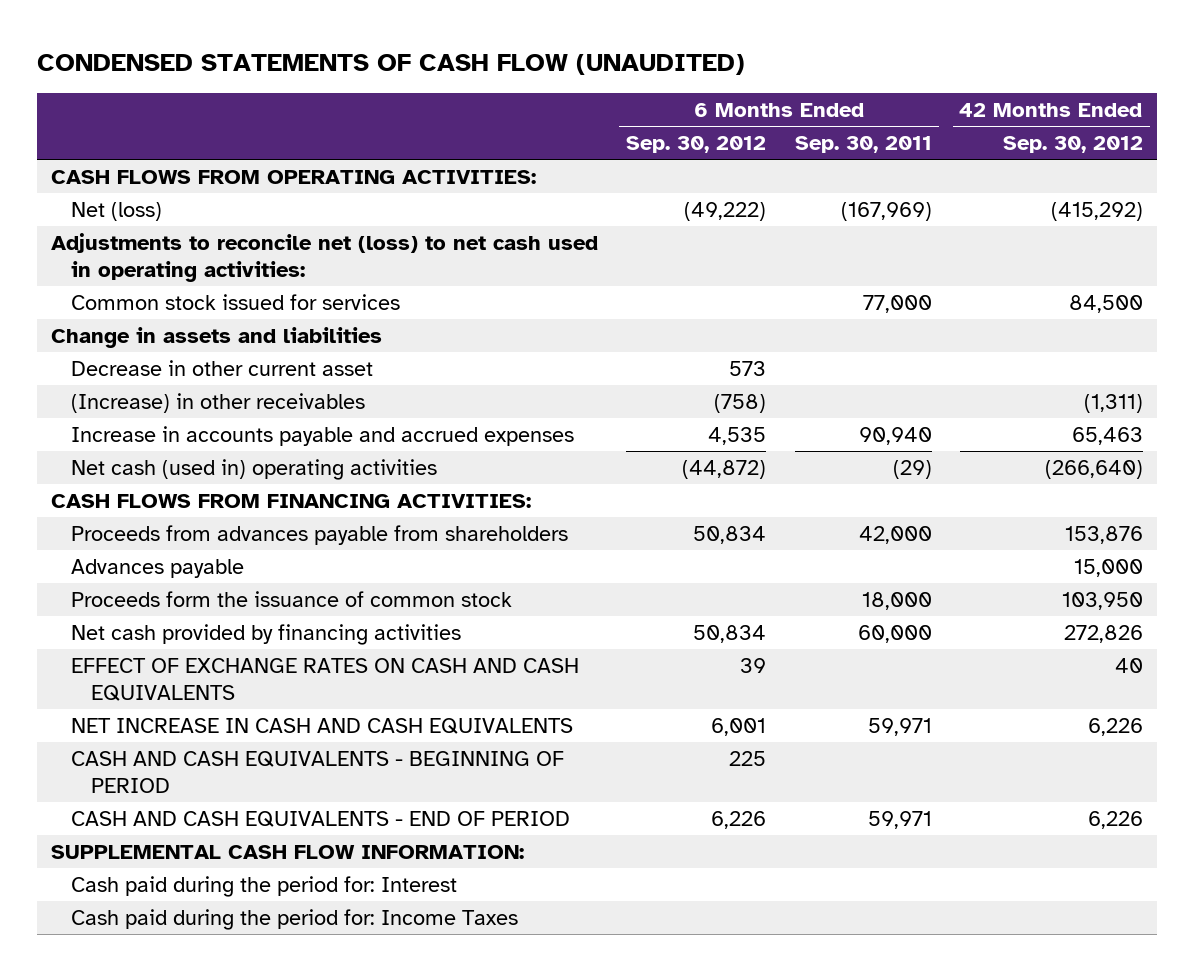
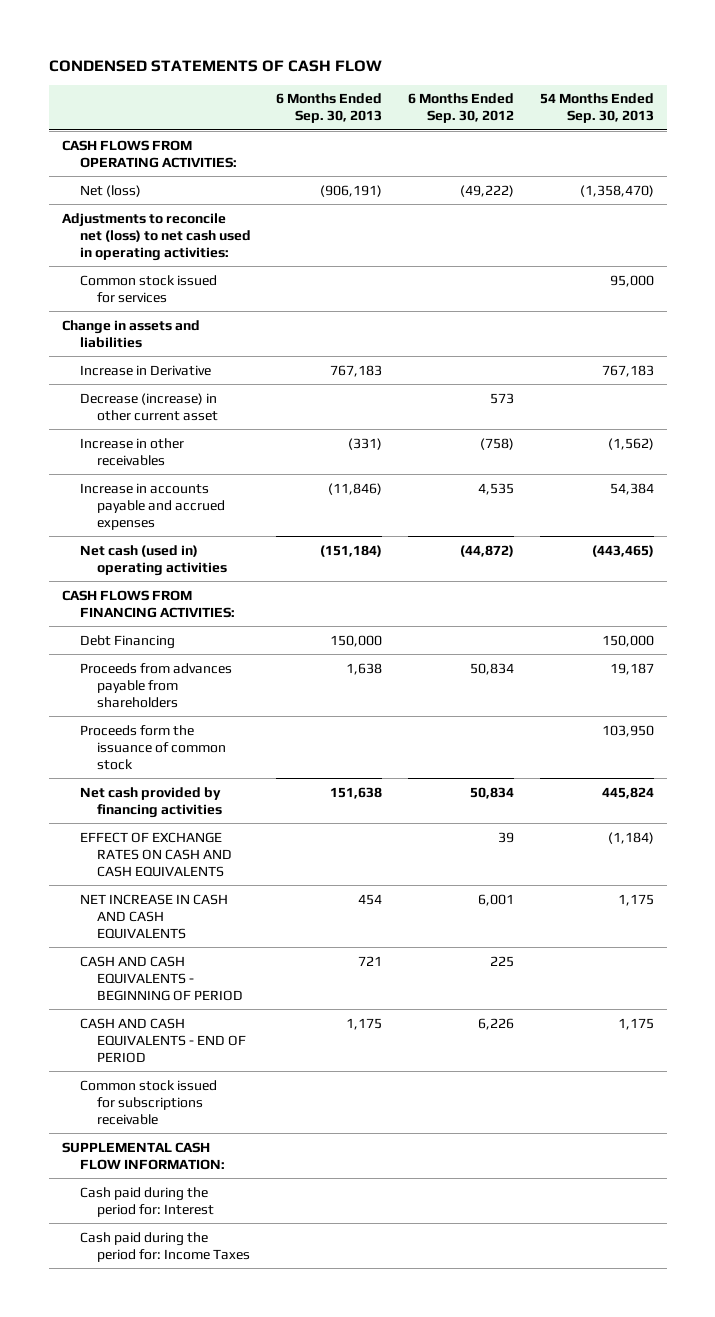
- CONDENSED STATEMENTS OF CASH FLOW (UNAUDITED)
+ CONDENSED STATEMENTS OF CASH FLOW
- | 6 Months Ended Sep. 30, 2012 | 6 Months Ended Sep. 30, 2011 | 42 Months Ended Sep. 30, 2012
+ | 6 Months Ended Sep. 30, 2013 | 6 Months Ended Sep. 30, 2012 | 54 Months Ended Sep. 30, 2013
- Decrease in other current asset | 573 | |
- (Increase) in other receivables | (758) | | (1,311)
+ Increase in Derivative | 767,183 | | 767,183
+ Decrease (increase) in other current asset | | 573 |
+ Increase in other receivables | (331) | (758) | (1,562)
+ Debt Financing | 150,000 | | 150,000
- Advances payable | | | 15,000
+ Common stock issued for subscriptions receivable

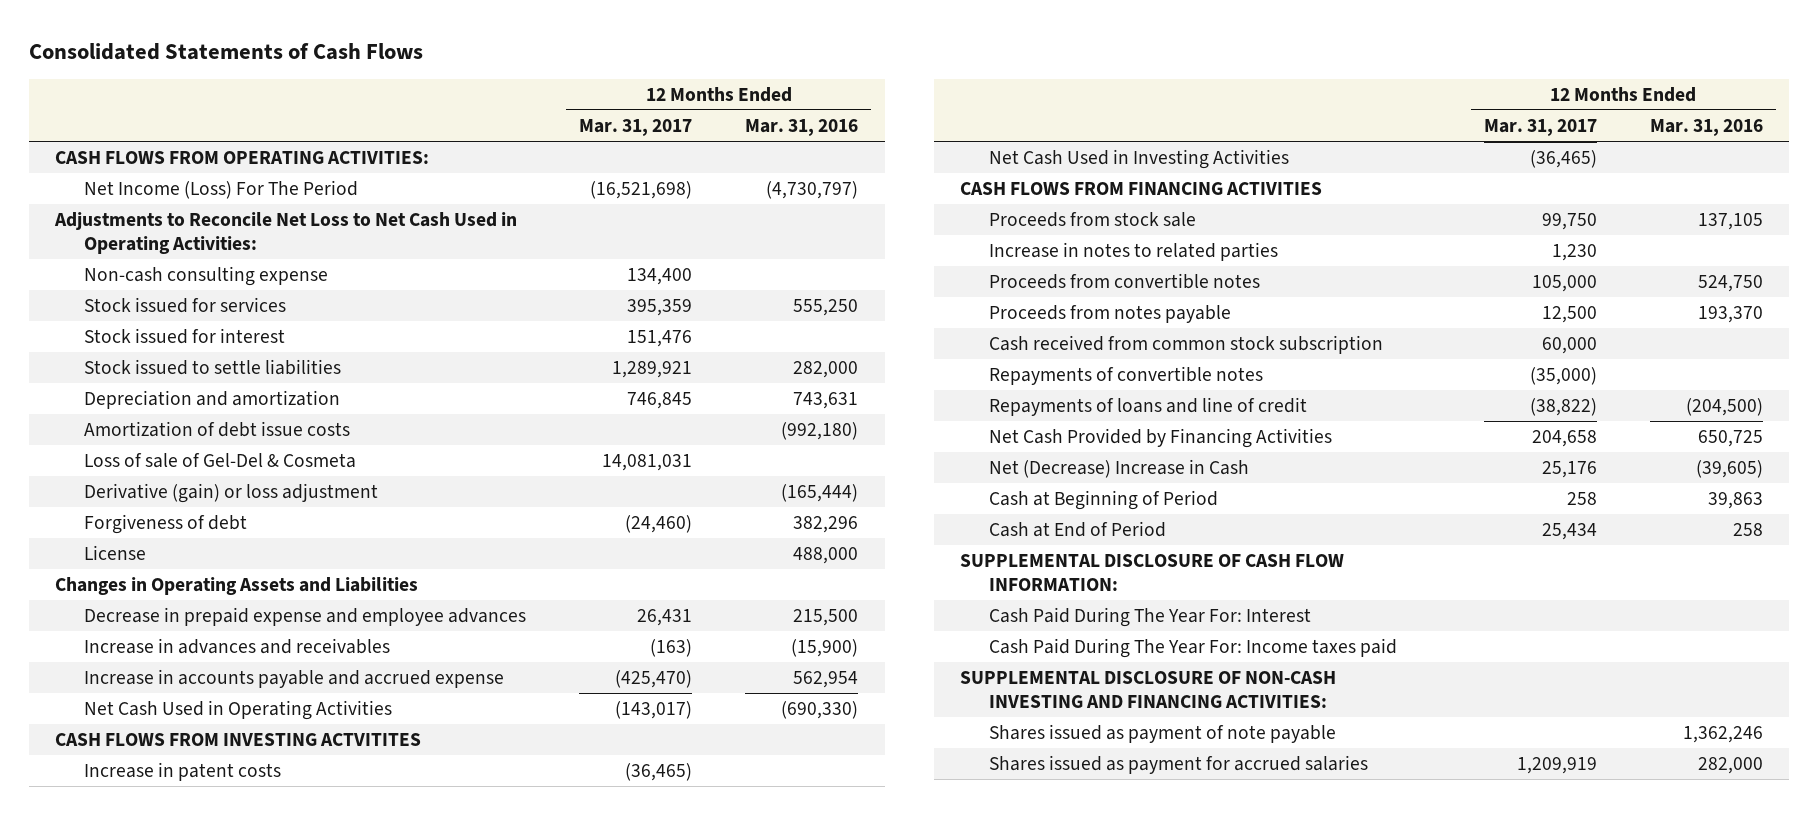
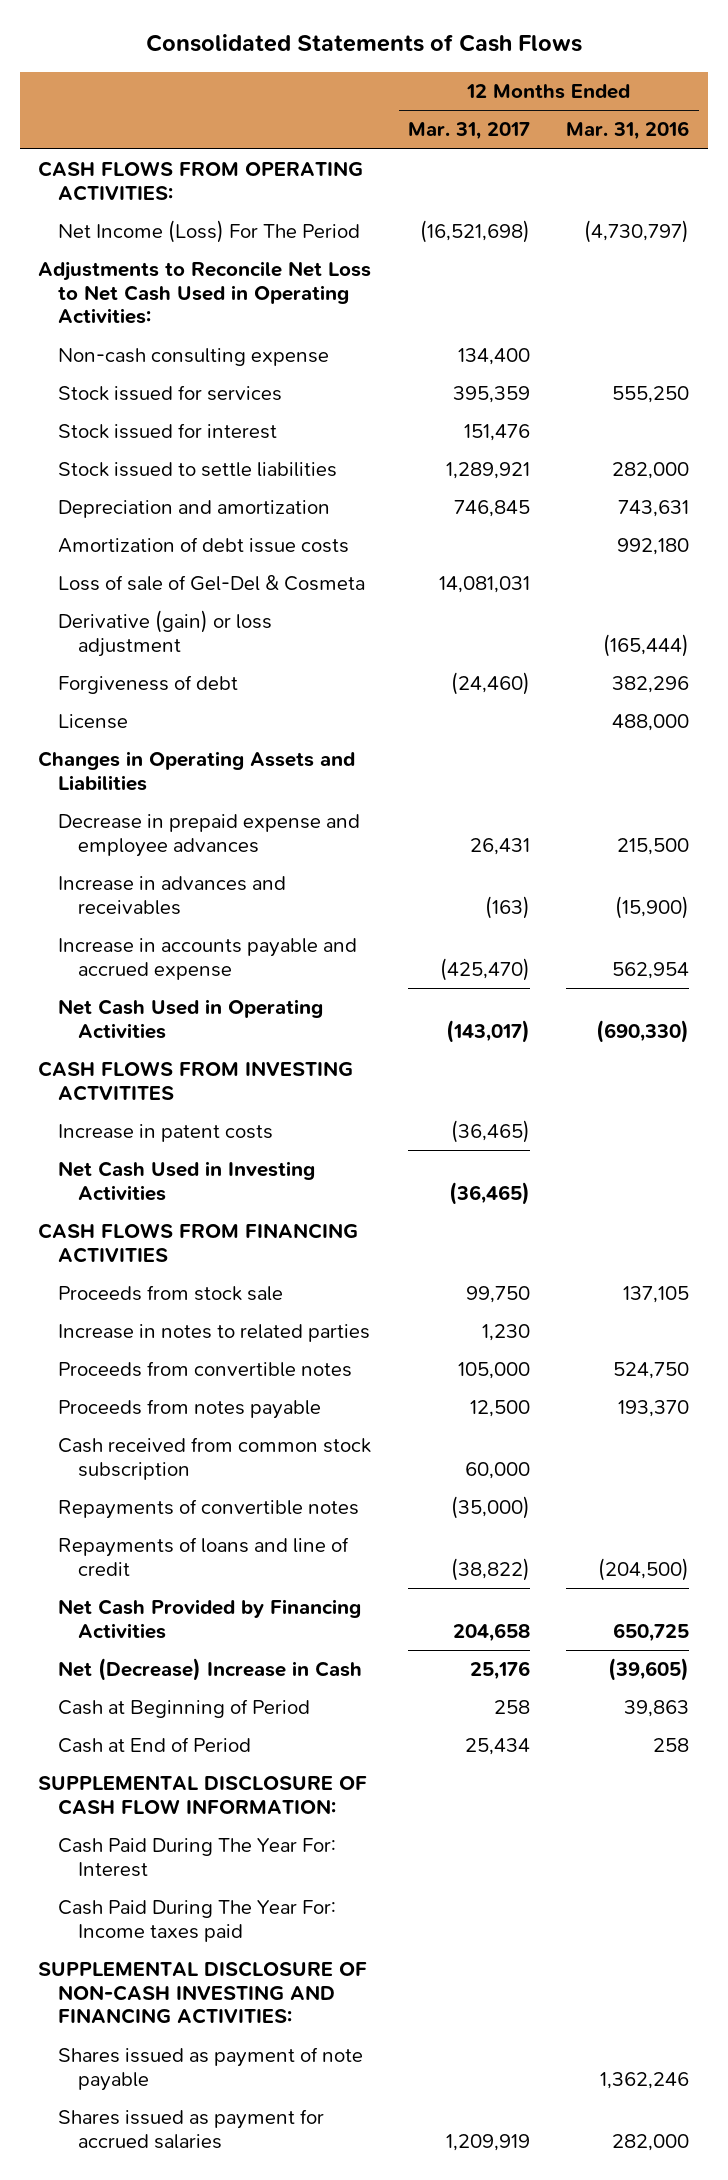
- Amortization of debt issue costs | | (992,180)
+ Amortization of debt issue costs | | 992,180

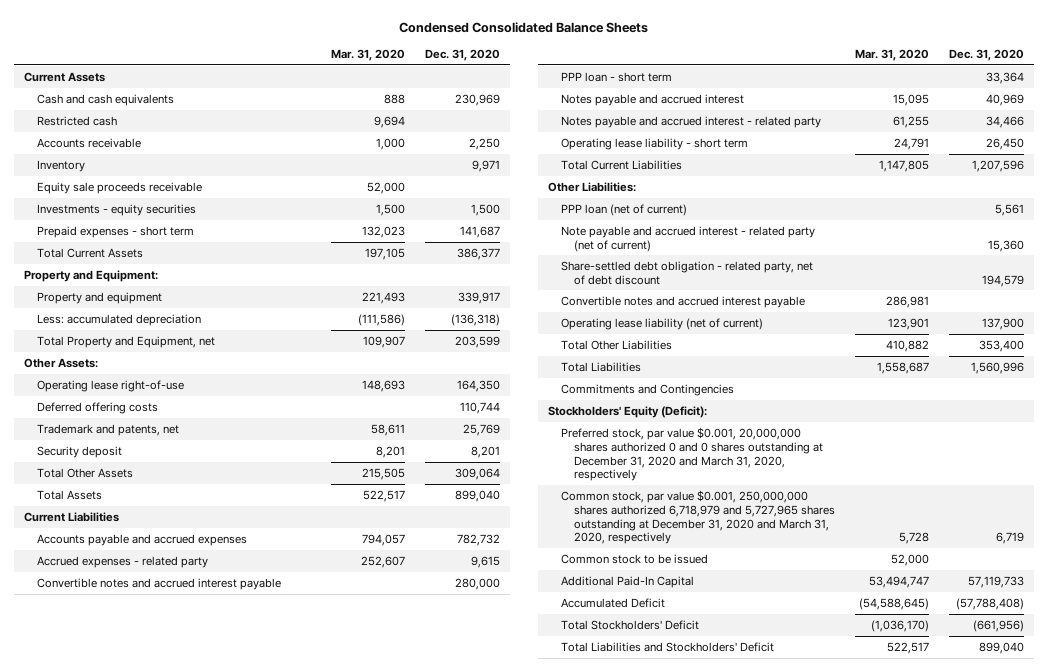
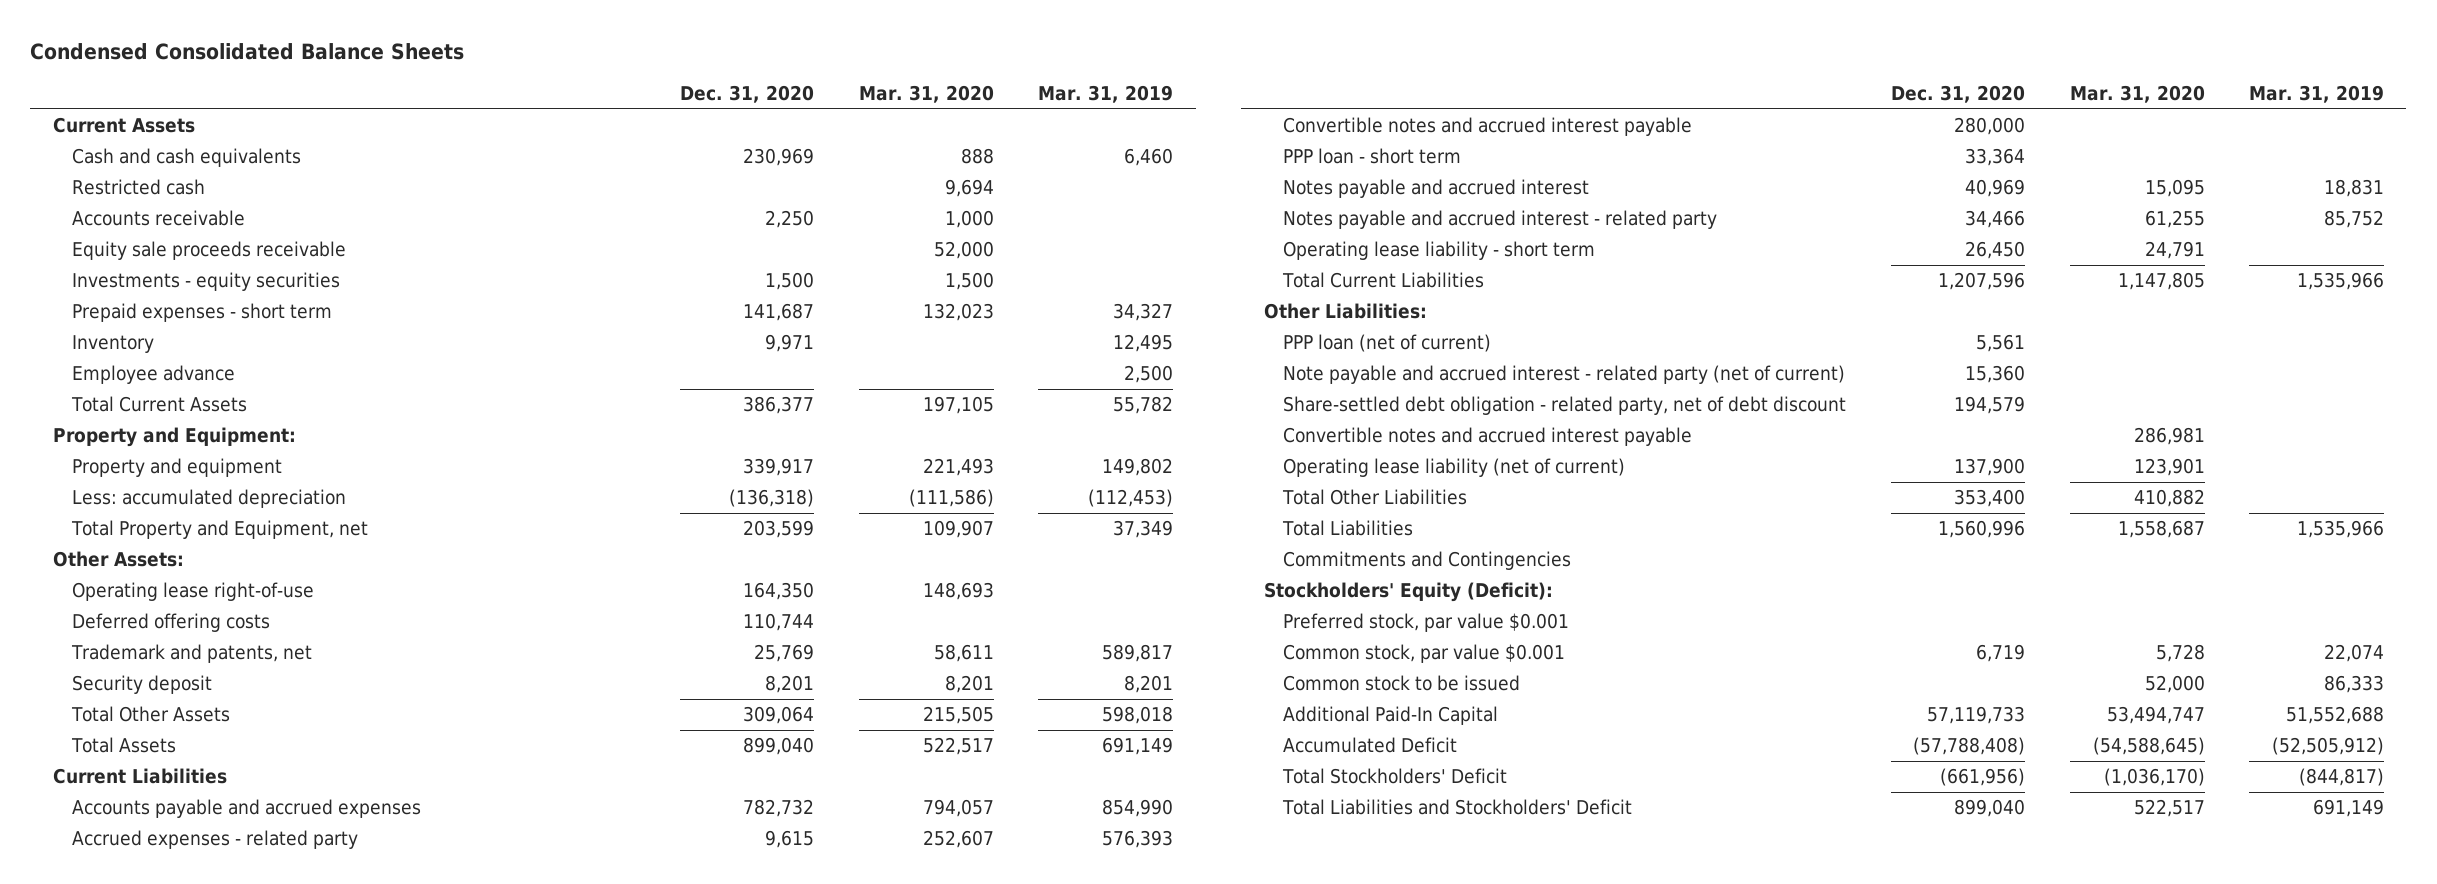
- | Mar. 31, 2020 | Dec. 31, 2020
+ | Dec. 31, 2020 | Mar. 31, 2020 | Mar. 31, 2019
moved down: Inventory | 9,971 | | 12,495
+ Employee advance | | | 2,500
- Preferred stock, par value $0.001, 20,000,000 shares authorized 0 and 0 shares outstanding at December 31, 2020 and March 31, 2020, respectively
- Common stock, par value $0.001, 250,000,000 shares authorized 6,718,979 and 5,727,965 shares outstanding at December 31, 2020 and March 31, 2020, respectively | 5,728 | 6,719
+ Preferred stock, par value $0.001
+ Common stock, par value $0.001 | 6,719 | 5,728 | 22,074

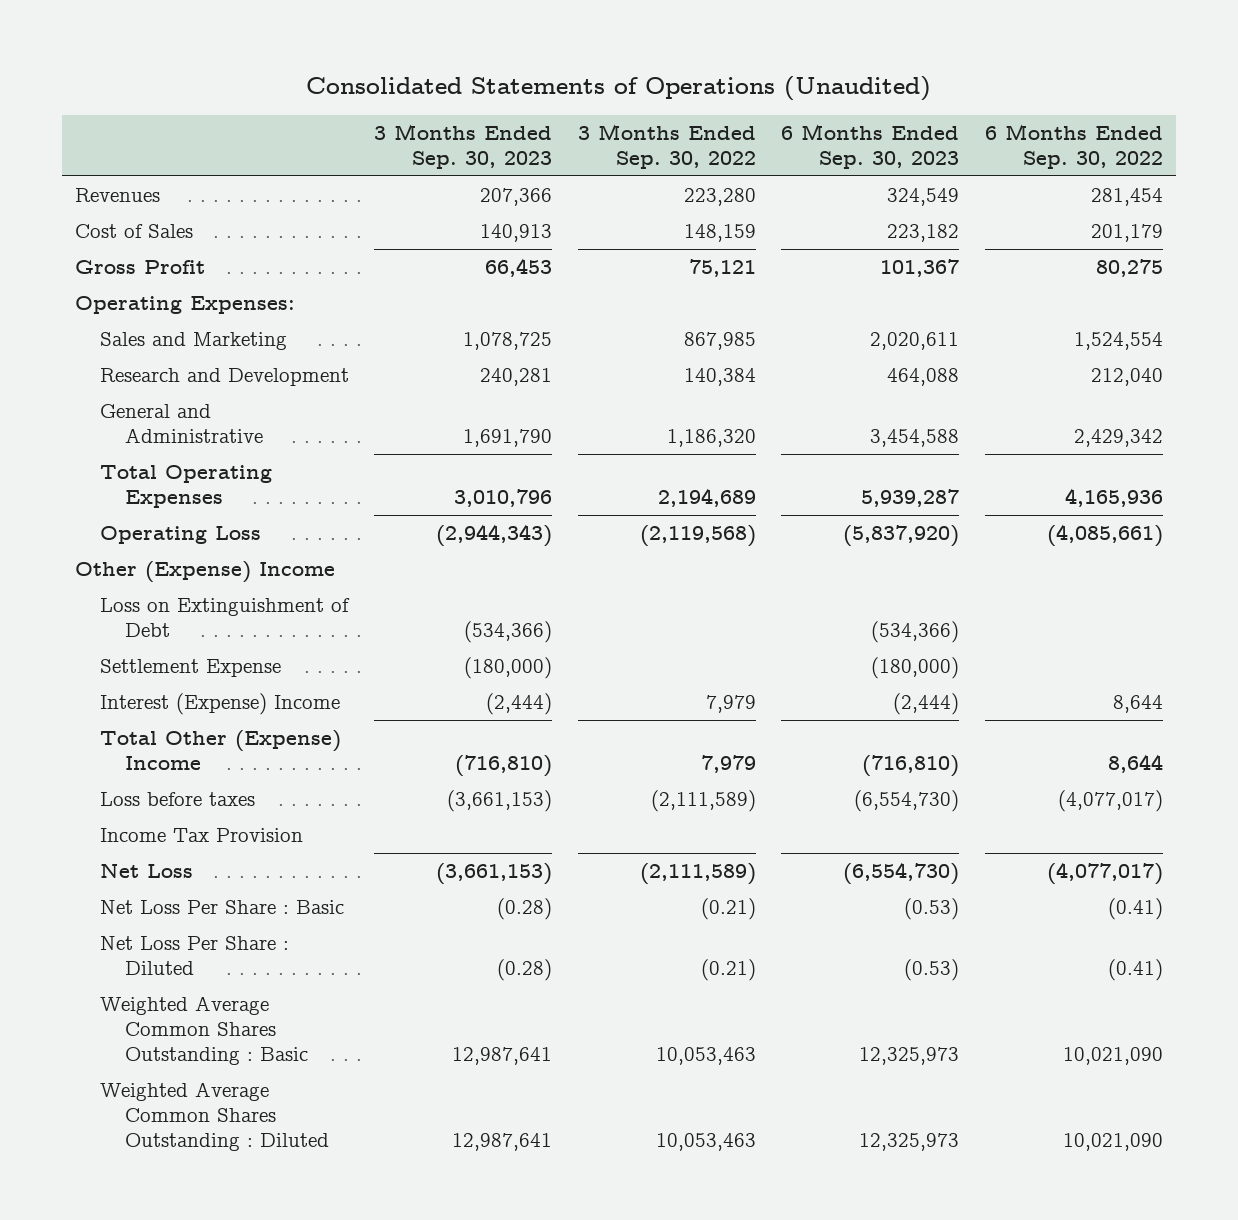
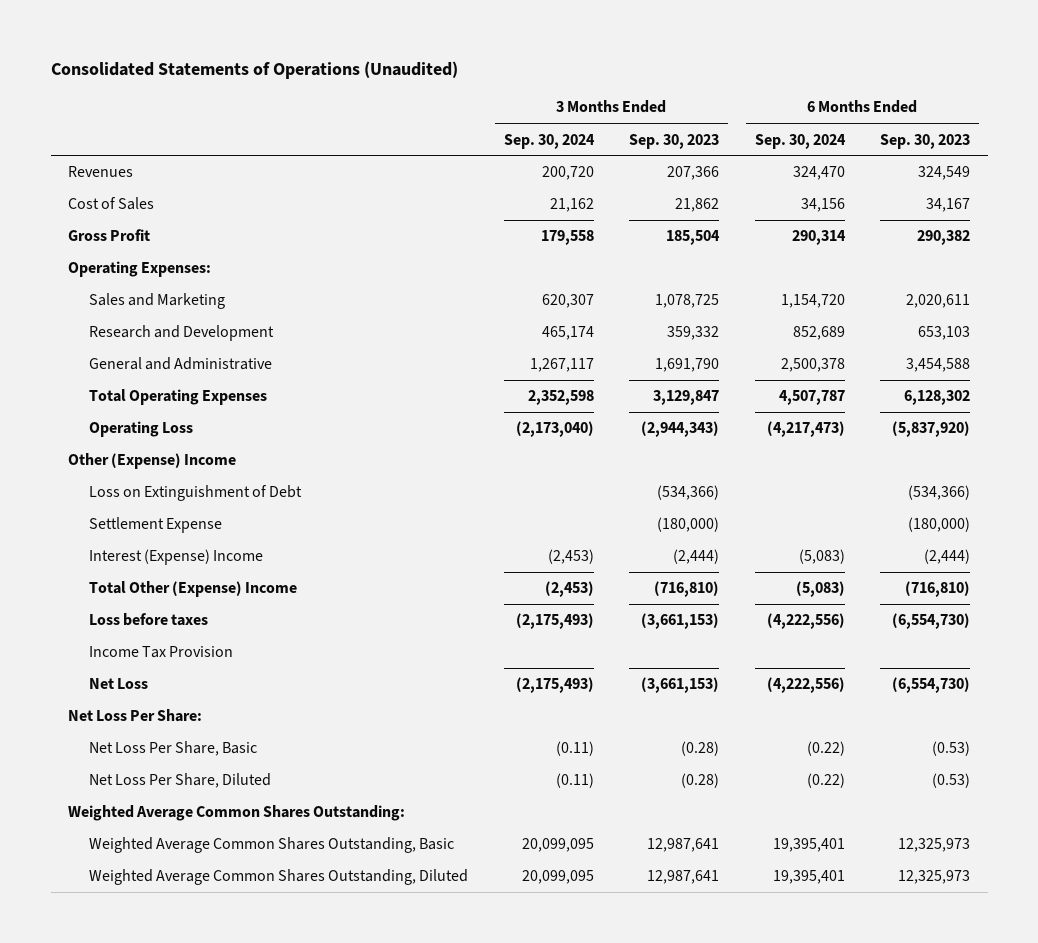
- | 3 Months Ended Sep. 30, 2023 | 3 Months Ended Sep. 30, 2022 | 6 Months Ended Sep. 30, 2023 | 6 Months Ended Sep. 30, 2022
+ | 3 Months Ended Sep. 30, 2024 | 3 Months Ended Sep. 30, 2023 | 6 Months Ended Sep. 30, 2024 | 6 Months Ended Sep. 30, 2023
- Cost of Sales | 140,913 | 148,159 | 223,182 | 201,179
- Gross Profit | 66,453 | 75,121 | 101,367 | 80,275
+ Cost of Sales | 21,162 | 21,862 | 34,156 | 34,167
+ Gross Profit | 179,558 | 185,504 | 290,314 | 290,382
- Research and Development | 240,281 | 140,384 | 464,088 | 212,040
+ Research and Development | 465,174 | 359,332 | 852,689 | 653,103
- Total Operating Expenses | 3,010,796 | 2,194,689 | 5,939,287 | 4,165,936
+ Total Operating Expenses | 2,352,598 | 3,129,847 | 4,507,787 | 6,128,302
- Net Loss Per Share : Basic | (0.28) | (0.21) | (0.53) | (0.41)
- Net Loss Per Share : Diluted | (0.28) | (0.21) | (0.53) | (0.41)
- Weighted Average Common Shares Outstanding : Basic | 12,987,641 | 10,053,463 | 12,325,973 | 10,021,090
- Weighted Average Common Shares Outstanding : Diluted | 12,987,641 | 10,053,463 | 12,325,973 | 10,021,090
+ Net Loss Per Share:
+ Net Loss Per Share, Basic | (0.11) | (0.28) | (0.22) | (0.53)
+ Net Loss Per Share, Diluted | (0.11) | (0.28) | (0.22) | (0.53)
+ Weighted Average Common Shares Outstanding:
+ Weighted Average Common Shares Outstanding, Basic | 20,099,095 | 12,987,641 | 19,395,401 | 12,325,973
+ Weighted Average Common Shares Outstanding, Diluted | 20,099,095 | 12,987,641 | 19,395,401 | 12,325,973

